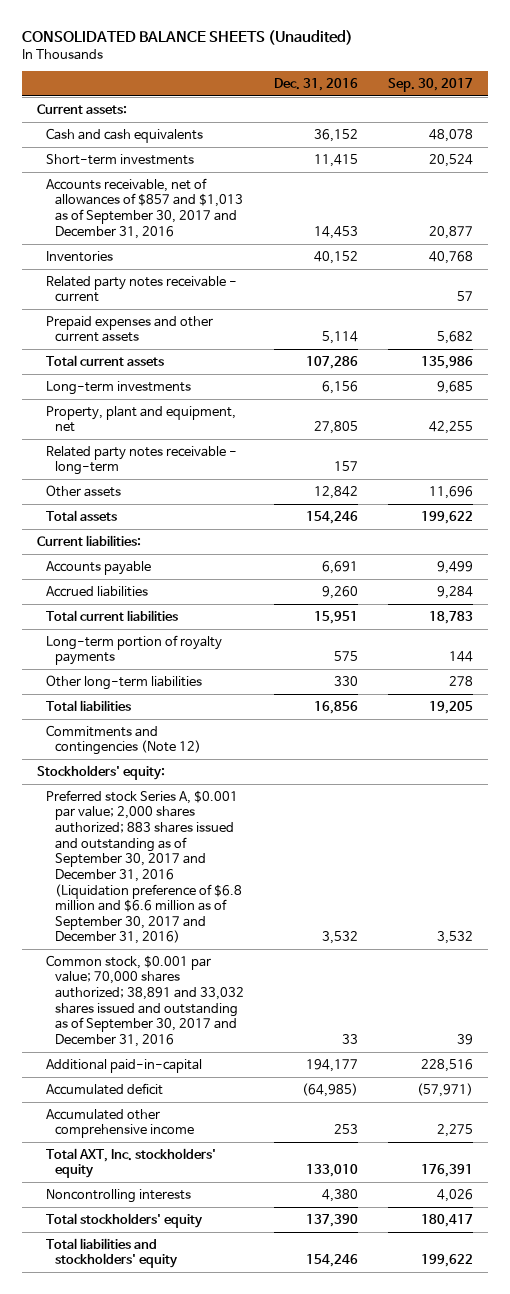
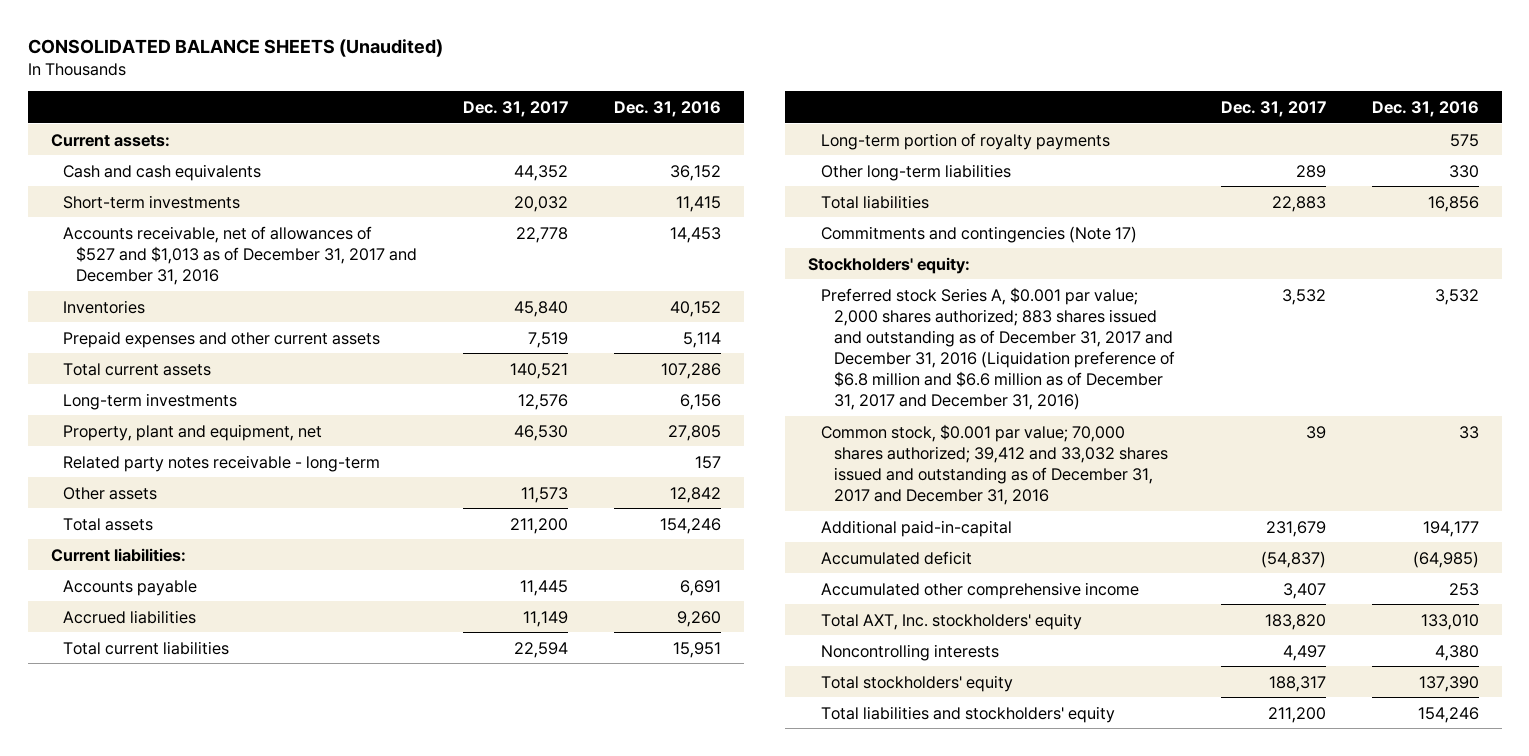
- | Dec. 31, 2016 | Sep. 30, 2017
+ | Dec. 31, 2017 | Dec. 31, 2016
- Accounts receivable, net of allowances of $857 and $1,013 as of September 30, 2017 and December 31, 2016 | 14,453 | 20,877
+ Accounts receivable, net of allowances of $527 and $1,013 as of December 31, 2017 and December 31, 2016 | 22,778 | 14,453
- Related party notes receivable - current | | 57
- Commitments and contingencies (Note 12)
+ Commitments and contingencies (Note 17)
- Preferred stock Series A, $0.001 par value; 2,000 shares authorized; 883 shares issued and outstanding as of September 30, 2017 and December 31, 2016 (Liquidation preference of $6.8 million and $6.6 million as of September 30, 2017 and December 31, 2016) | 3,532 | 3,532
- Common stock, $0.001 par value; 70,000 shares authorized; 38,891 and 33,032 shares issued and outstanding as of September 30, 2017 and December 31, 2016 | 33 | 39
+ Preferred stock Series A, $0.001 par value; 2,000 shares authorized; 883 shares issued and outstanding as of December 31, 2017 and December 31, 2016 (Liquidation preference of $6.8 million and $6.6 million as of December 31, 2017 and December 31, 2016) | 3,532 | 3,532
+ Common stock, $0.001 par value; 70,000 shares authorized; 39,412 and 33,032 shares issued and outstanding as of December 31, 2017 and December 31, 2016 | 39 | 33

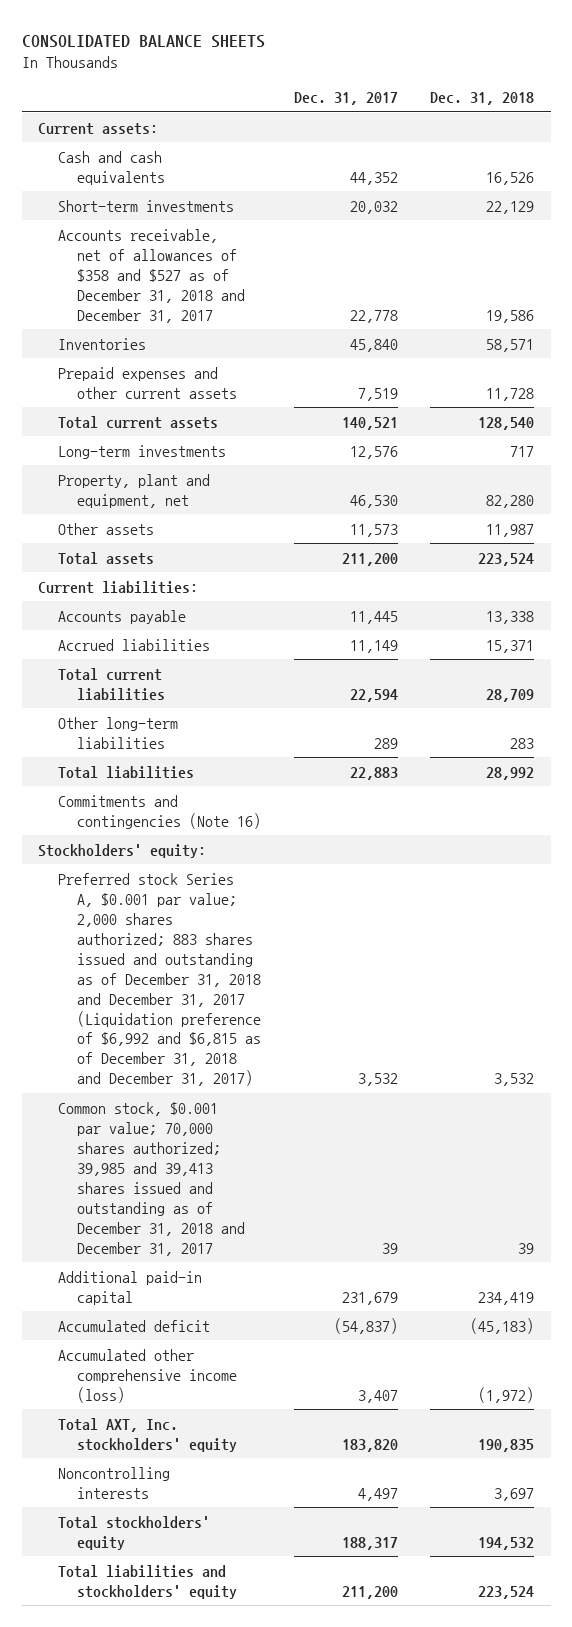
- CONSOLIDATED BALANCE SHEETS (Unaudited)
+ CONSOLIDATED BALANCE SHEETS
- | Dec. 31, 2017 | Dec. 31, 2016
+ | Dec. 31, 2017 | Dec. 31, 2018
- Accounts receivable, net of allowances of $527 and $1,013 as of December 31, 2017 and December 31, 2016 | 22,778 | 14,453
+ Accounts receivable, net of allowances of $358 and $527 as of December 31, 2018 and December 31, 2017 | 22,778 | 19,586
- Related party notes receivable - long-term | | 157
- Long-term portion of royalty payments | | 575
- Commitments and contingencies (Note 17)
+ Commitments and contingencies (Note 16)
- Preferred stock Series A, $0.001 par value; 2,000 shares authorized; 883 shares issued and outstanding as of December 31, 2017 and December 31, 2016 (Liquidation preference of $6.8 million and $6.6 million as of December 31, 2017 and December 31, 2016) | 3,532 | 3,532
- Common stock, $0.001 par value; 70,000 shares authorized; 39,412 and 33,032 shares issued and outstanding as of December 31, 2017 and December 31, 2016 | 39 | 33
- Additional paid-in-capital | 231,679 | 194,177
+ Preferred stock Series A, $0.001 par value; 2,000 shares authorized; 883 shares issued and outstanding as of December 31, 2018 and December 31, 2017 (Liquidation preference of $6,992 and $6,815 as of December 31, 2018 and December 31, 2017) | 3,532 | 3,532
+ Common stock, $0.001 par value; 70,000 shares authorized; 39,985 and 39,413 shares issued and outstanding as of December 31, 2018 and December 31, 2017 | 39 | 39
+ Additional paid-in capital | 231,679 | 234,419
- Accumulated other comprehensive income | 3,407 | 253
+ Accumulated other comprehensive income (loss) | 3,407 | (1,972)

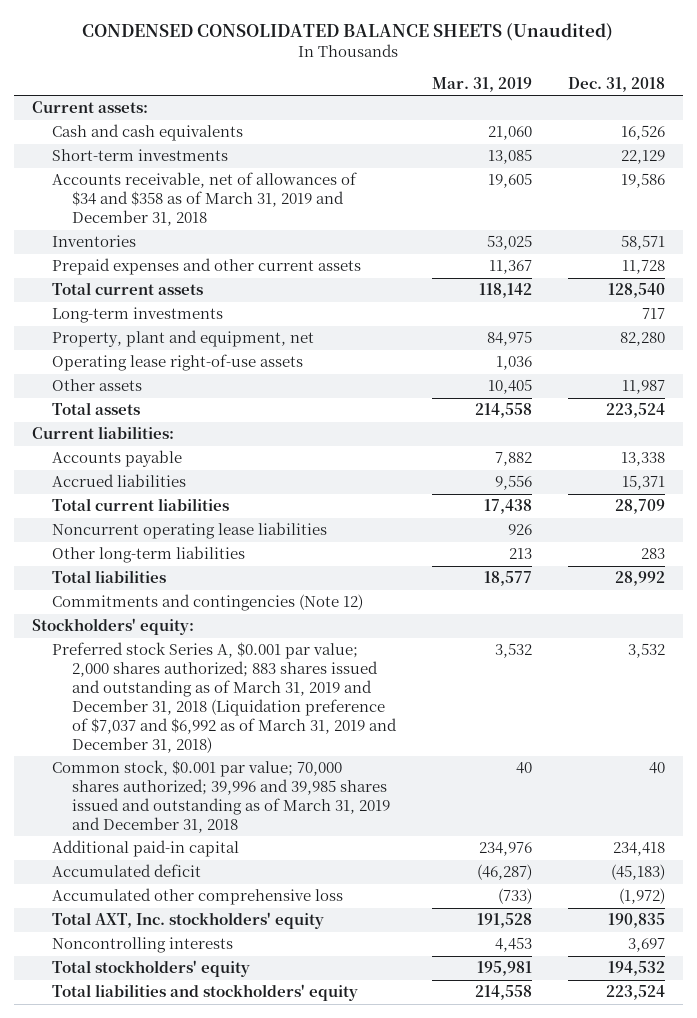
- CONSOLIDATED BALANCE SHEETS
+ CONDENSED CONSOLIDATED BALANCE SHEETS (Unaudited)
- | Dec. 31, 2017 | Dec. 31, 2018
+ | Mar. 31, 2019 | Dec. 31, 2018
- Accounts receivable, net of allowances of $358 and $527 as of December 31, 2018 and December 31, 2017 | 22,778 | 19,586
+ Accounts receivable, net of allowances of $34 and $358 as of March 31, 2019 and December 31, 2018 | 19,605 | 19,586
+ Operating lease right-of-use assets | 1,036 |
+ Noncurrent operating lease liabilities | 926 |
- Commitments and contingencies (Note 16)
+ Commitments and contingencies (Note 12)
- Preferred stock Series A, $0.001 par value; 2,000 shares authorized; 883 shares issued and outstanding as of December 31, 2018 and December 31, 2017 (Liquidation preference of $6,992 and $6,815 as of December 31, 2018 and December 31, 2017) | 3,532 | 3,532
- Common stock, $0.001 par value; 70,000 shares authorized; 39,985 and 39,413 shares issued and outstanding as of December 31, 2018 and December 31, 2017 | 39 | 39
- Additional paid-in capital | 231,679 | 234,419
+ Preferred stock Series A, $0.001 par value; 2,000 shares authorized; 883 shares issued and outstanding as of March 31, 2019 and December 31, 2018 (Liquidation preference of $7,037 and $6,992 as of March 31, 2019 and December 31, 2018) | 3,532 | 3,532
+ Common stock, $0.001 par value; 70,000 shares authorized; 39,996 and 39,985 shares issued and outstanding as of March 31, 2019 and December 31, 2018 | 40 | 40
+ Additional paid-in capital | 234,976 | 234,418
- Accumulated other comprehensive income (loss) | 3,407 | (1,972)
+ Accumulated other comprehensive loss | (733) | (1,972)

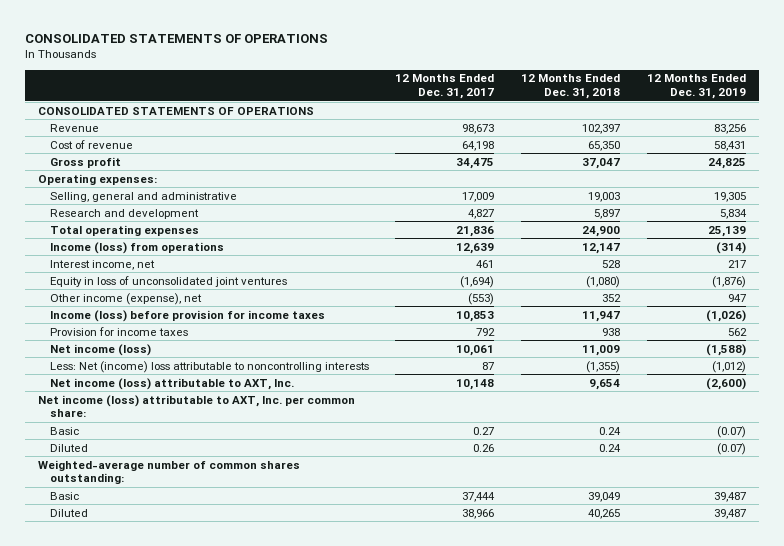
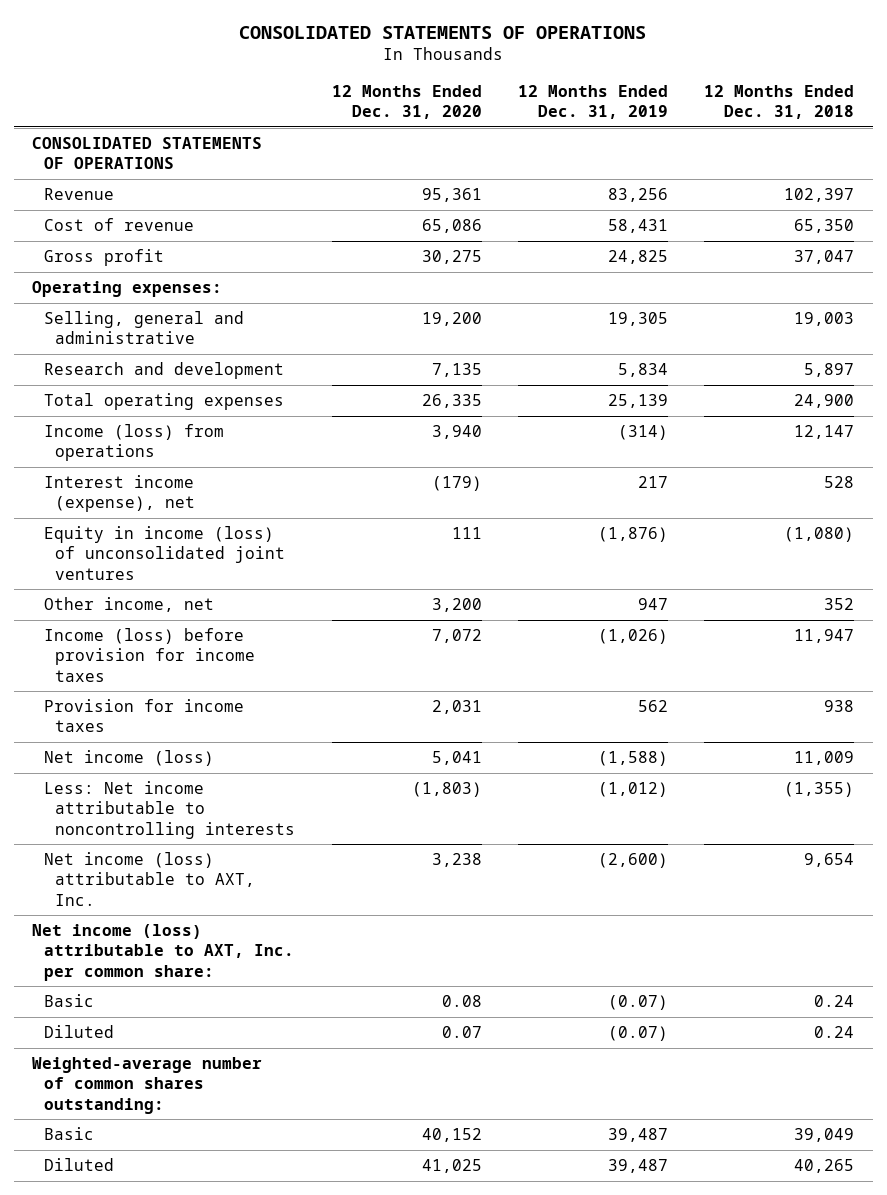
- | 12 Months Ended Dec. 31, 2017 | 12 Months Ended Dec. 31, 2018 | 12 Months Ended Dec. 31, 2019
+ | 12 Months Ended Dec. 31, 2020 | 12 Months Ended Dec. 31, 2019 | 12 Months Ended Dec. 31, 2018
- Interest income, net | 461 | 528 | 217
- Equity in loss of unconsolidated joint ventures | (1,694) | (1,080) | (1,876)
- Other income (expense), net | (553) | 352 | 947
+ Interest income (expense), net | (179) | 217 | 528
+ Equity in income (loss) of unconsolidated joint ventures | 111 | (1,876) | (1,080)
+ Other income, net | 3,200 | 947 | 352
- Less: Net (income) loss attributable to noncontrolling interests | 87 | (1,355) | (1,012)
+ Less: Net income attributable to noncontrolling interests | (1,803) | (1,012) | (1,355)

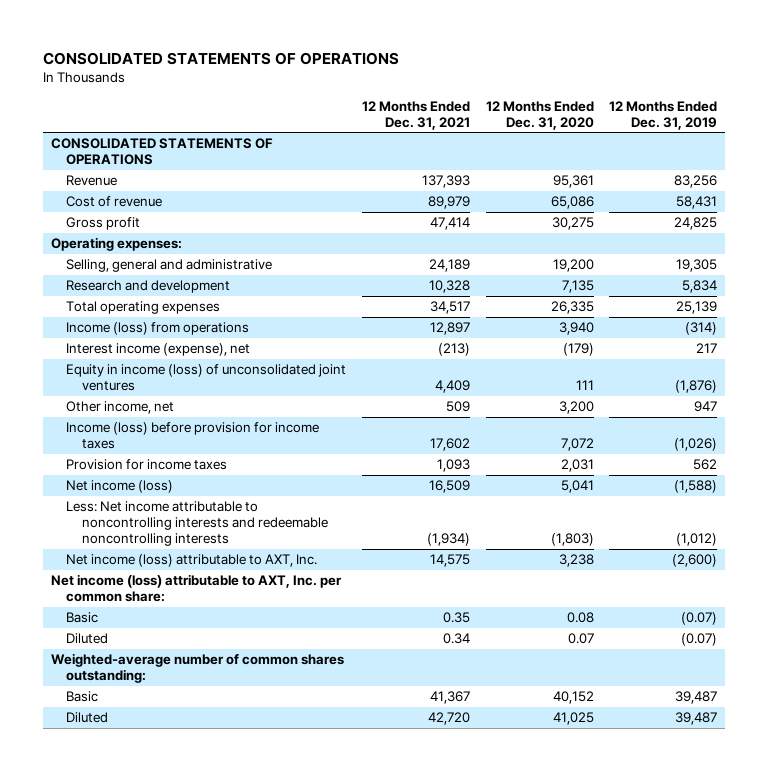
- | 12 Months Ended Dec. 31, 2020 | 12 Months Ended Dec. 31, 2019 | 12 Months Ended Dec. 31, 2018
+ | 12 Months Ended Dec. 31, 2021 | 12 Months Ended Dec. 31, 2020 | 12 Months Ended Dec. 31, 2019
- Less: Net income attributable to noncontrolling interests | (1,803) | (1,012) | (1,355)
+ Less: Net income attributable to noncontrolling interests and redeemable noncontrolling interests | (1,934) | (1,803) | (1,012)

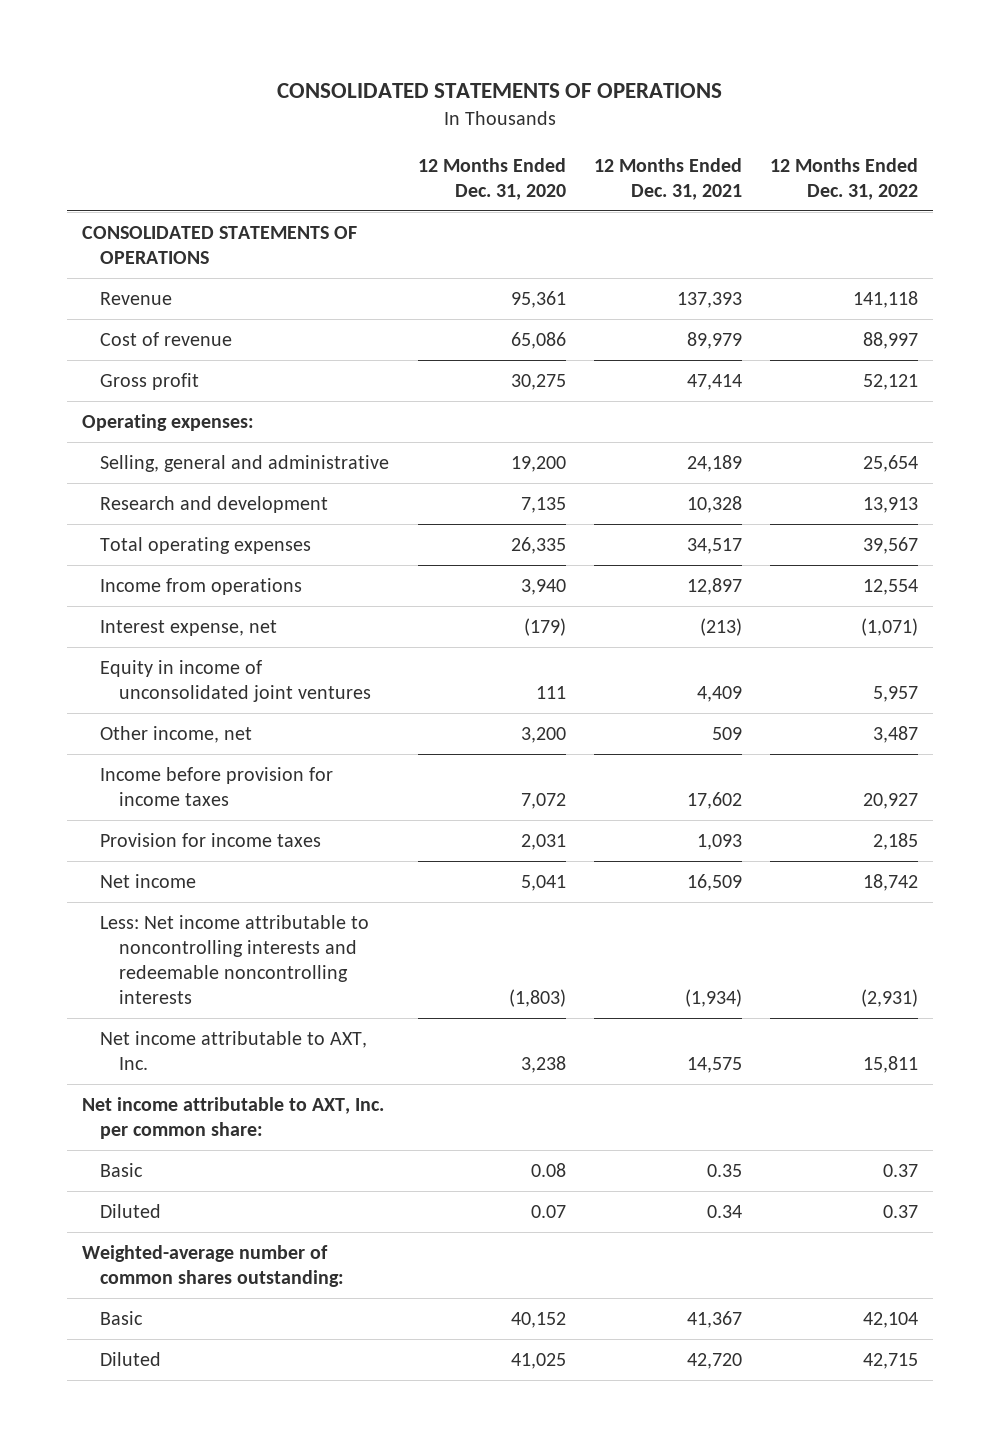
- | 12 Months Ended Dec. 31, 2021 | 12 Months Ended Dec. 31, 2020 | 12 Months Ended Dec. 31, 2019
+ | 12 Months Ended Dec. 31, 2020 | 12 Months Ended Dec. 31, 2021 | 12 Months Ended Dec. 31, 2022
- Income (loss) from operations | 12,897 | 3,940 | (314)
- Interest income (expense), net | (213) | (179) | 217
- Equity in income (loss) of unconsolidated joint ventures | 4,409 | 111 | (1,876)
+ Income from operations | 3,940 | 12,897 | 12,554
+ Interest expense, net | (179) | (213) | (1,071)
+ Equity in income of unconsolidated joint ventures | 111 | 4,409 | 5,957
- Income (loss) before provision for income taxes | 17,602 | 7,072 | (1,026)
+ Income before provision for income taxes | 7,072 | 17,602 | 20,927
- Net income (loss) | 16,509 | 5,041 | (1,588)
+ Net income | 5,041 | 16,509 | 18,742
- Net income (loss) attributable to AXT, Inc. | 14,575 | 3,238 | (2,600)
- Net income (loss) attributable to AXT, Inc. per common share:
+ Net income attributable to AXT, Inc. | 3,238 | 14,575 | 15,811
+ Net income attributable to AXT, Inc. per common share:

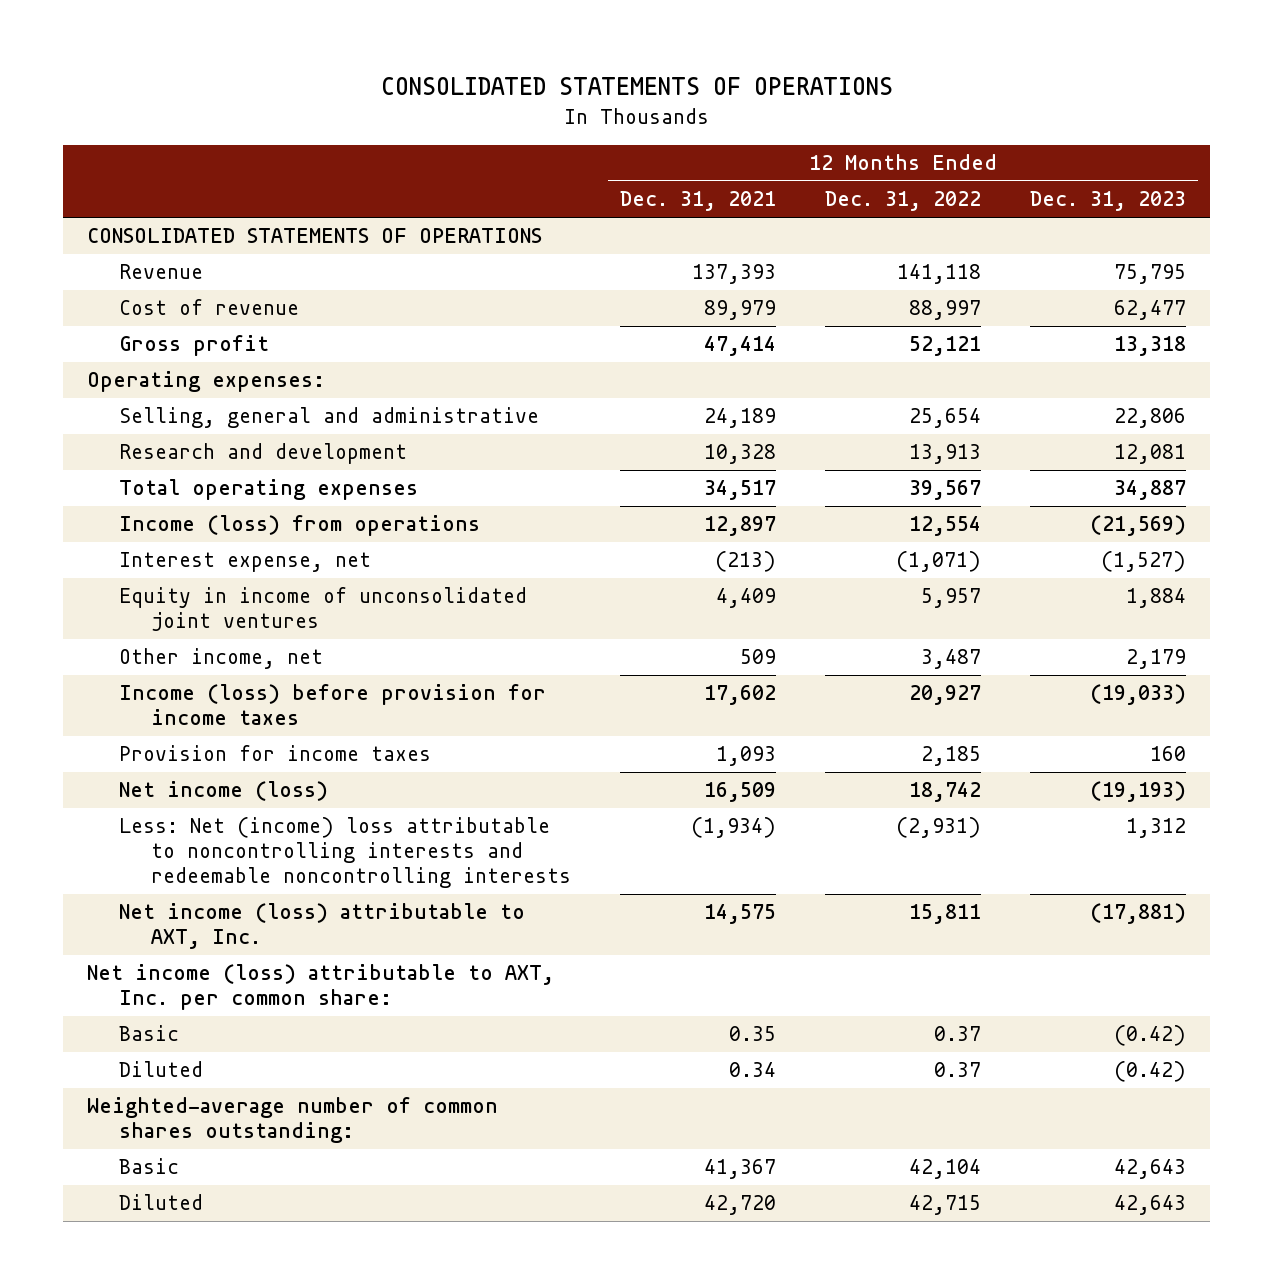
- | 12 Months Ended Dec. 31, 2020 | 12 Months Ended Dec. 31, 2021 | 12 Months Ended Dec. 31, 2022
+ | 12 Months Ended Dec. 31, 2021 | 12 Months Ended Dec. 31, 2022 | 12 Months Ended Dec. 31, 2023
- Income from operations | 3,940 | 12,897 | 12,554
+ Income (loss) from operations | 12,897 | 12,554 | (21,569)
- Income before provision for income taxes | 7,072 | 17,602 | 20,927
+ Income (loss) before provision for income taxes | 17,602 | 20,927 | (19,033)
- Net income | 5,041 | 16,509 | 18,742
- Less: Net income attributable to noncontrolling interests and redeemable noncontrolling interests | (1,803) | (1,934) | (2,931)
- Net income attributable to AXT, Inc. | 3,238 | 14,575 | 15,811
- Net income attributable to AXT, Inc. per common share:
+ Net income (loss) | 16,509 | 18,742 | (19,193)
+ Less: Net (income) loss attributable to noncontrolling interests and redeemable noncontrolling interests | (1,934) | (2,931) | 1,312
+ Net income (loss) attributable to AXT, Inc. | 14,575 | 15,811 | (17,881)
+ Net income (loss) attributable to AXT, Inc. per common share:

